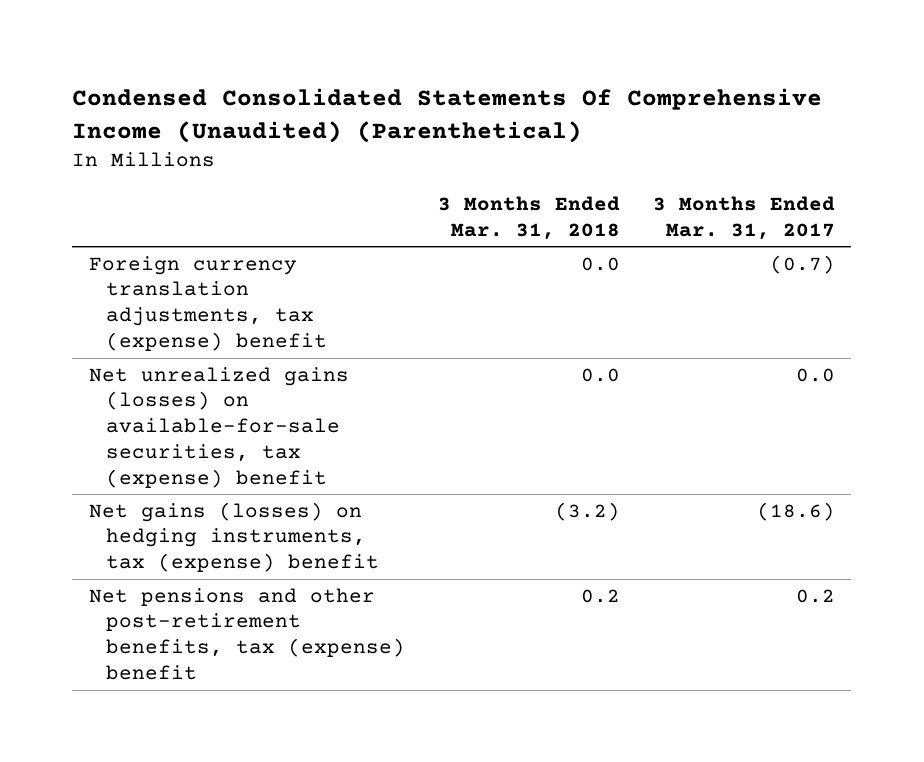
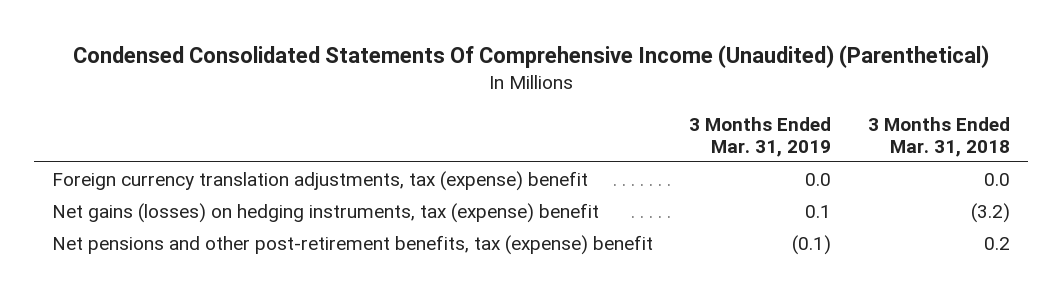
- | 3 Months Ended Mar. 31, 2018 | 3 Months Ended Mar. 31, 2017
+ | 3 Months Ended Mar. 31, 2019 | 3 Months Ended Mar. 31, 2018
- Net unrealized gains (losses) on available-for-sale securities, tax (expense) benefit | 0.0 | 0.0

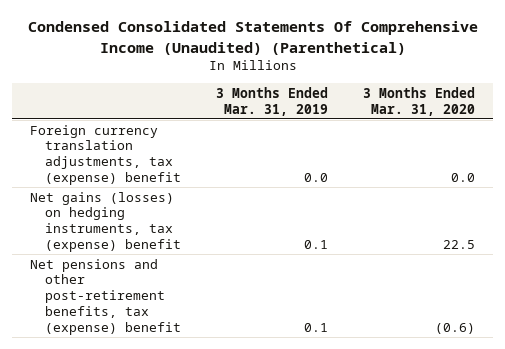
- | 3 Months Ended Mar. 31, 2019 | 3 Months Ended Mar. 31, 2018
+ | 3 Months Ended Mar. 31, 2019 | 3 Months Ended Mar. 31, 2020
- Net pensions and other post-retirement benefits, tax (expense) benefit | (0.1) | 0.2
+ Net pensions and other post-retirement benefits, tax (expense) benefit | 0.1 | (0.6)

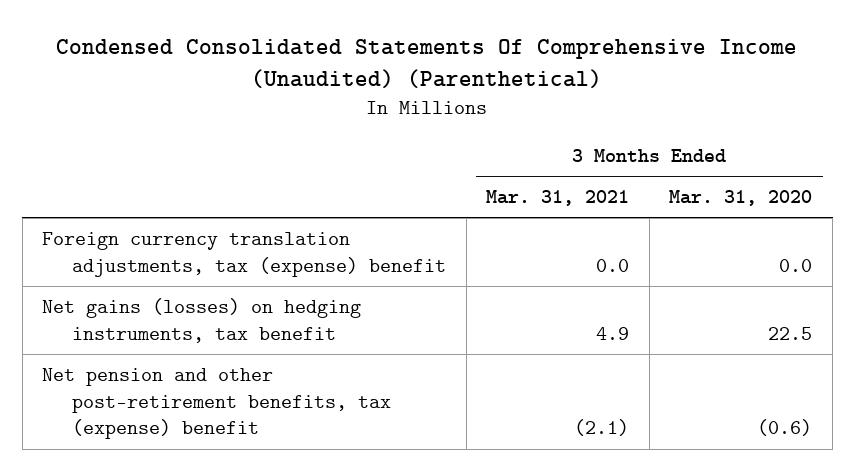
- | 3 Months Ended Mar. 31, 2019 | 3 Months Ended Mar. 31, 2020
+ | 3 Months Ended Mar. 31, 2021 | 3 Months Ended Mar. 31, 2020
- Net gains (losses) on hedging instruments, tax (expense) benefit | 0.1 | 22.5
- Net pensions and other post-retirement benefits, tax (expense) benefit | 0.1 | (0.6)
+ Net gains (losses) on hedging instruments, tax benefit | 4.9 | 22.5
+ Net pension and other post-retirement benefits, tax (expense) benefit | (2.1) | (0.6)

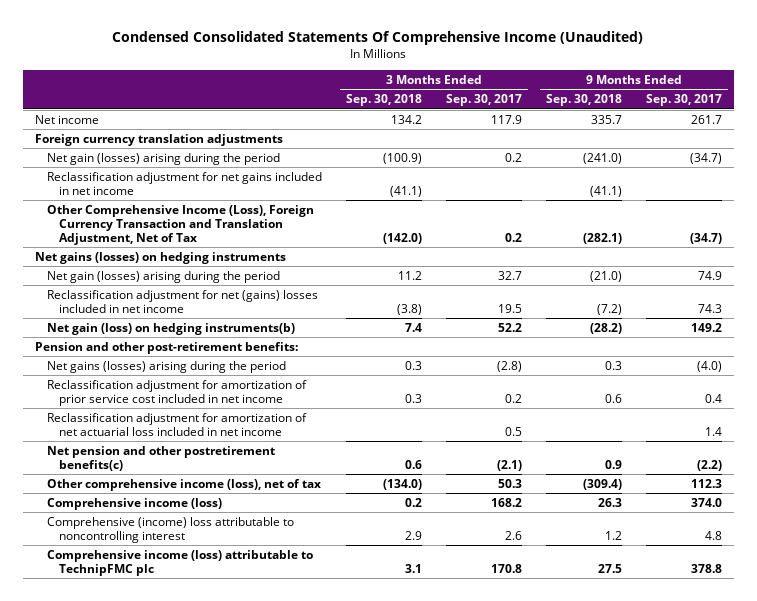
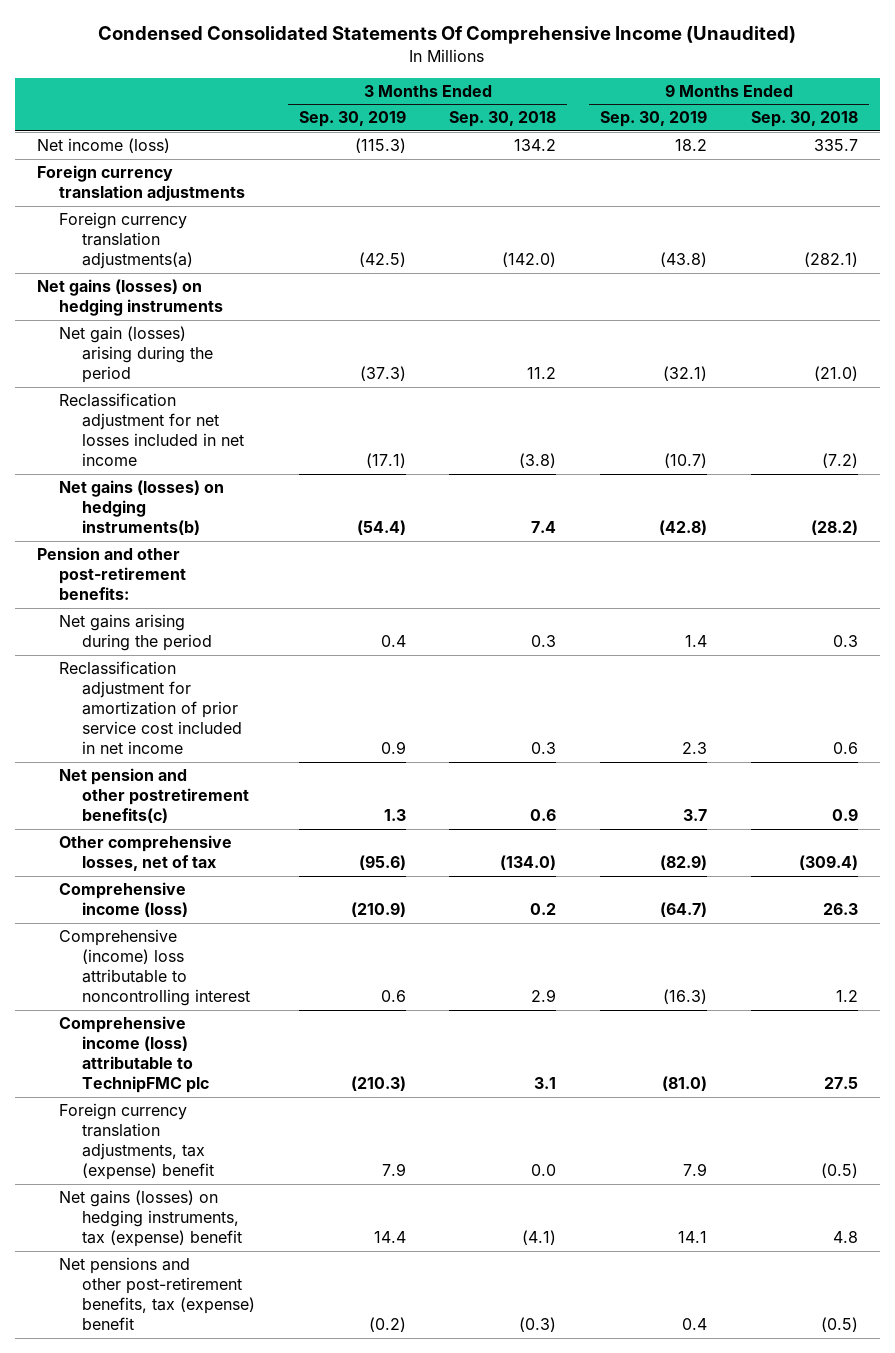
- | 3 Months Ended Sep. 30, 2018 | 3 Months Ended Sep. 30, 2017 | 9 Months Ended Sep. 30, 2018 | 9 Months Ended Sep. 30, 2017
+ | 3 Months Ended Sep. 30, 2019 | 3 Months Ended Sep. 30, 2018 | 9 Months Ended Sep. 30, 2019 | 9 Months Ended Sep. 30, 2018
- Net income | 134.2 | 117.9 | 335.7 | 261.7
+ Net income (loss) | (115.3) | 134.2 | 18.2 | 335.7
- Net gain (losses) arising during the period | (100.9) | 0.2 | (241.0) | (34.7)
- Reclassification adjustment for net gains included in net income | (41.1) | | (41.1) |
- Other Comprehensive Income (Loss), Foreign Currency Transaction and Translation Adjustment, Net of Tax | (142.0) | 0.2 | (282.1) | (34.7)
+ Foreign currency translation adjustments(a) | (42.5) | (142.0) | (43.8) | (282.1)
- Reclassification adjustment for net (gains) losses included in net income | (3.8) | 19.5 | (7.2) | 74.3
- Net gain (loss) on hedging instruments(b) | 7.4 | 52.2 | (28.2) | 149.2
+ Reclassification adjustment for net losses included in net income | (17.1) | (3.8) | (10.7) | (7.2)
+ Net gains (losses) on hedging instruments(b) | (54.4) | 7.4 | (42.8) | (28.2)
- Net gains (losses) arising during the period | 0.3 | (2.8) | 0.3 | (4.0)
+ Net gains arising during the period | 0.4 | 0.3 | 1.4 | 0.3
- Reclassification adjustment for amortization of net actuarial loss included in net income | | 0.5 | | 1.4
- Other comprehensive income (loss), net of tax | (134.0) | 50.3 | (309.4) | 112.3
+ Other comprehensive losses, net of tax | (95.6) | (134.0) | (82.9) | (309.4)
+ Foreign currency translation adjustments, tax (expense) benefit | 7.9 | 0.0 | 7.9 | (0.5)
+ Net gains (losses) on hedging instruments, tax (expense) benefit | 14.4 | (4.1) | 14.1 | 4.8
+ Net pensions and other post-retirement benefits, tax (expense) benefit | (0.2) | (0.3) | 0.4 | (0.5)

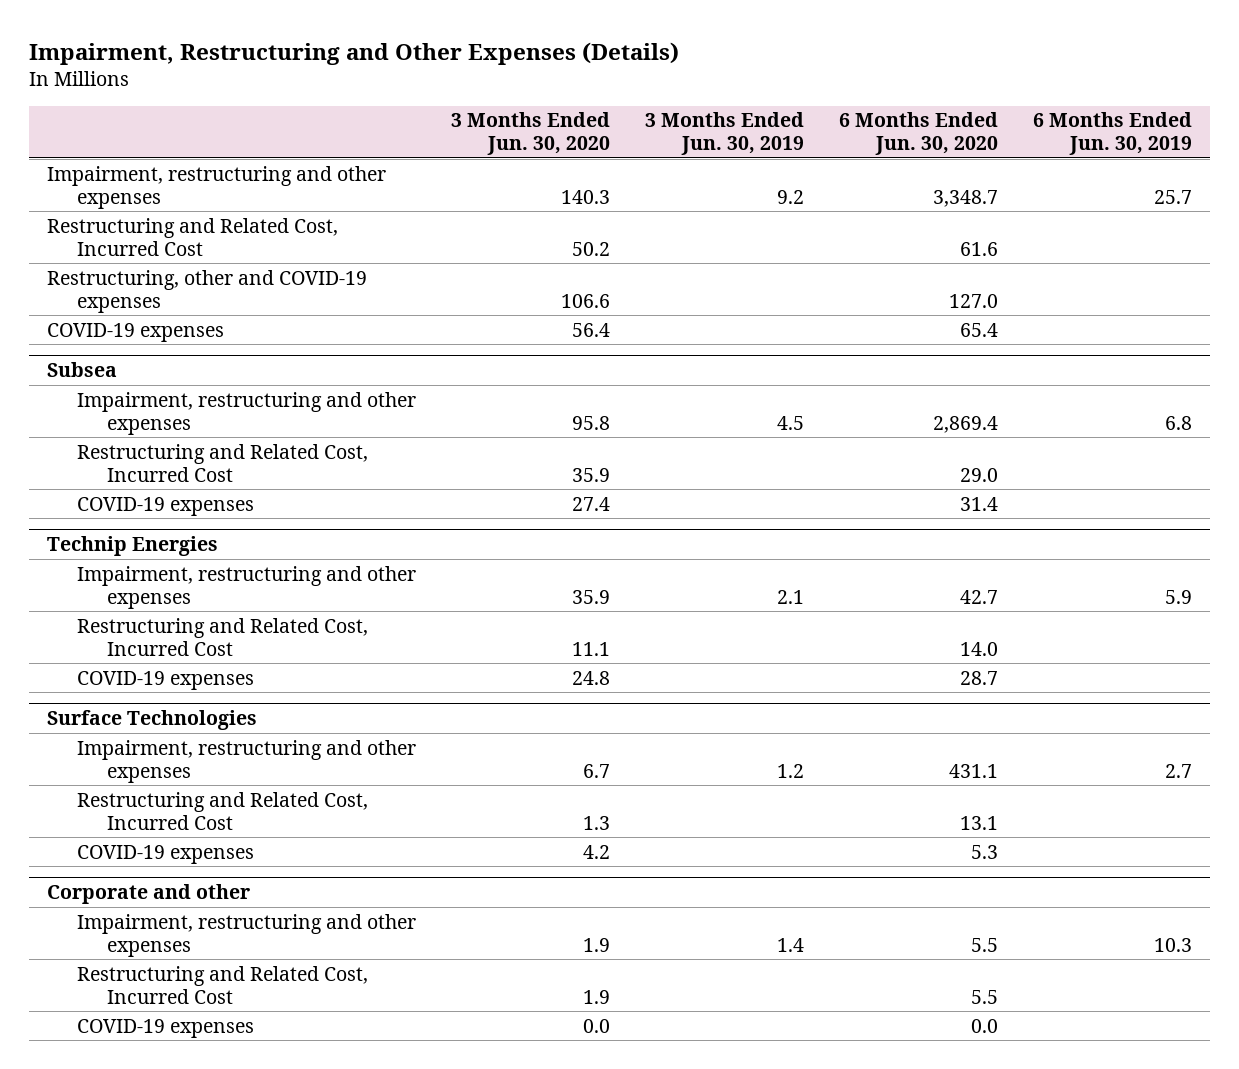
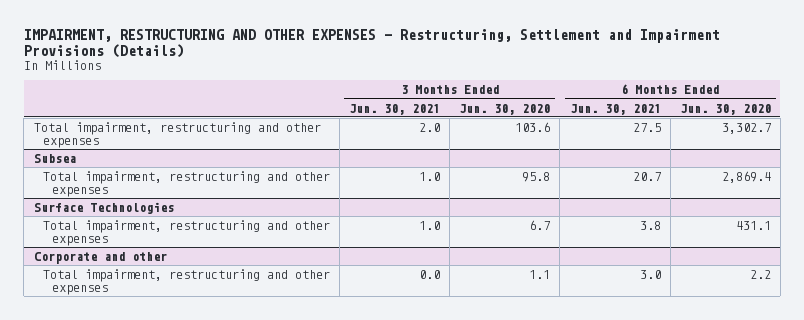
- Impairment, Restructuring and Other Expenses (Details)
+ IMPAIRMENT, RESTRUCTURING AND OTHER EXPENSES - Restructuring, Settlement and Impairment Provisions (Details)
- | 3 Months Ended Jun. 30, 2020 | 3 Months Ended Jun. 30, 2019 | 6 Months Ended Jun. 30, 2020 | 6 Months Ended Jun. 30, 2019
+ | 3 Months Ended Jun. 30, 2021 | 3 Months Ended Jun. 30, 2020 | 6 Months Ended Jun. 30, 2021 | 6 Months Ended Jun. 30, 2020
- Impairment, restructuring and other expenses | 140.3 | 9.2 | 3,348.7 | 25.7
- Restructuring and Related Cost, Incurred Cost | 50.2 | | 61.6 |
- Restructuring, other and COVID-19 expenses | 106.6 | | 127.0 |
- COVID-19 expenses | 56.4 | | 65.4 |
+ Total impairment, restructuring and other expenses | 2.0 | 103.6 | 27.5 | 3,302.7
@ Subsea
- Impairment, restructuring and other expenses | 95.8 | 4.5 | 2,869.4 | 6.8
- Restructuring and Related Cost, Incurred Cost | 35.9 | | 29.0 |
- COVID-19 expenses | 27.4 | | 31.4 |
- Technip Energies
- Impairment, restructuring and other expenses | 35.9 | 2.1 | 42.7 | 5.9
- Restructuring and Related Cost, Incurred Cost | 11.1 | | 14.0 |
- COVID-19 expenses | 24.8 | | 28.7 |
@ Subsea
+ Total impairment, restructuring and other expenses | 1.0 | 95.8 | 20.7 | 2,869.4
@ Surface Technologies
- Impairment, restructuring and other expenses | 6.7 | 1.2 | 431.1 | 2.7
- Restructuring and Related Cost, Incurred Cost | 1.3 | | 13.1 |
- COVID-19 expenses | 4.2 | | 5.3 |
+ Total impairment, restructuring and other expenses | 1.0 | 6.7 | 3.8 | 431.1
@ Corporate and other
- Impairment, restructuring and other expenses | 1.9 | 1.4 | 5.5 | 10.3
- Restructuring and Related Cost, Incurred Cost | 1.9 | | 5.5 |
- COVID-19 expenses | 0.0 | | 0.0 |
+ Total impairment, restructuring and other expenses | 0.0 | 1.1 | 3.0 | 2.2

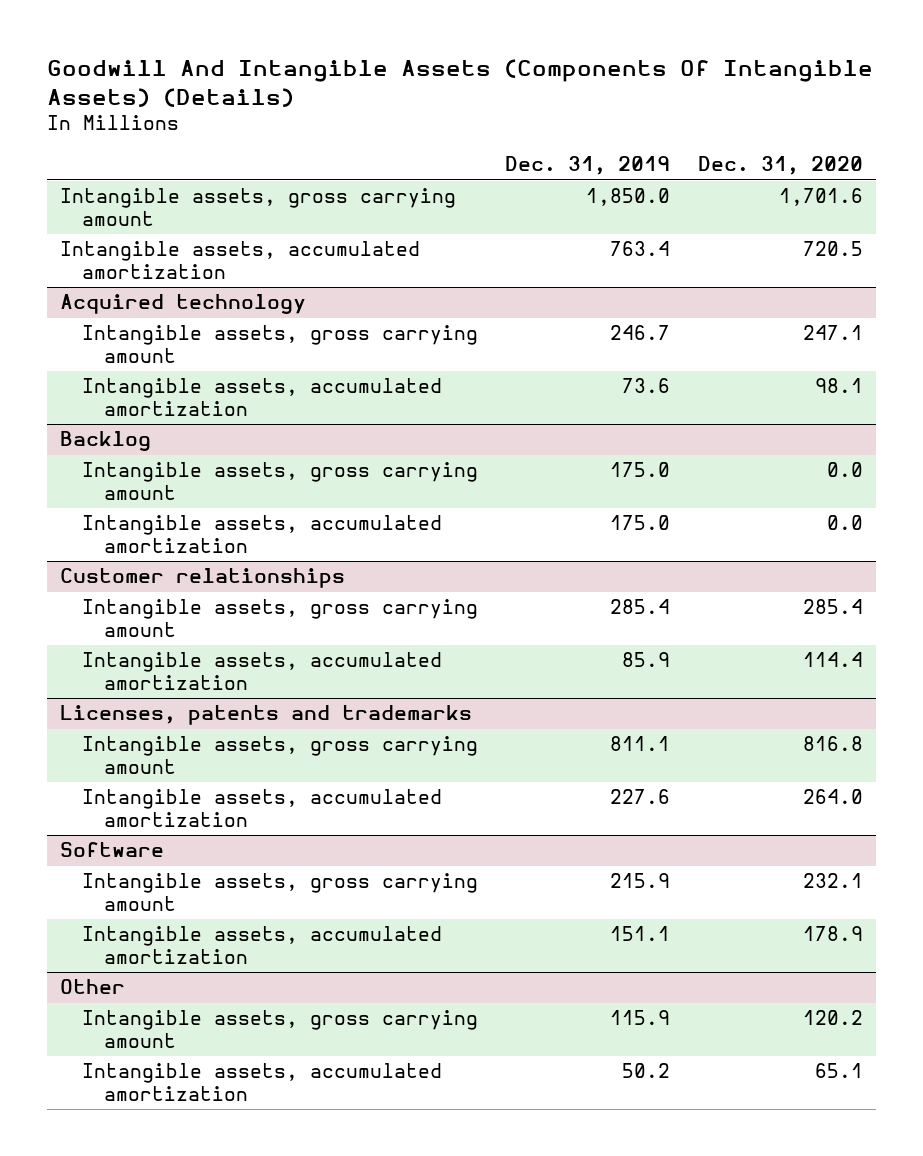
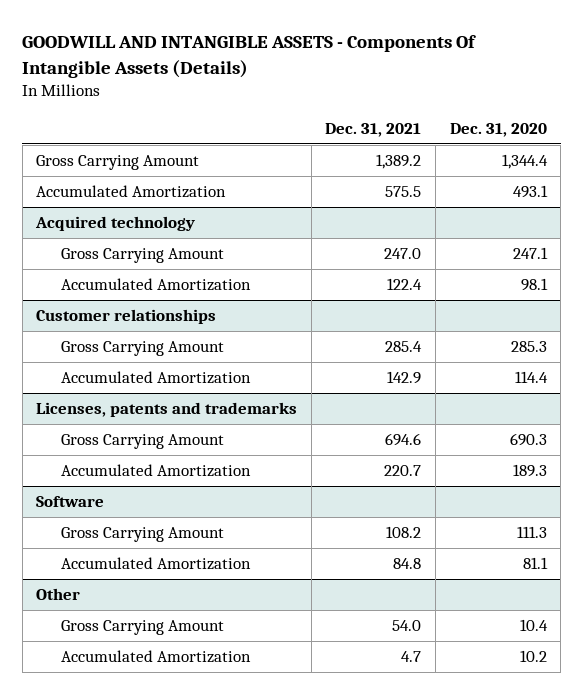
- Goodwill And Intangible Assets (Components Of Intangible Assets) (Details)
+ GOODWILL AND INTANGIBLE ASSETS - Components Of Intangible Assets (Details)
- | Dec. 31, 2019 | Dec. 31, 2020
+ | Dec. 31, 2021 | Dec. 31, 2020
- Intangible assets, gross carrying amount | 1,850.0 | 1,701.6
- Intangible assets, accumulated amortization | 763.4 | 720.5
+ Gross Carrying Amount | 1,389.2 | 1,344.4
+ Accumulated Amortization | 575.5 | 493.1
@ Acquired technology
- Intangible assets, gross carrying amount | 246.7 | 247.1
- Intangible assets, accumulated amortization | 73.6 | 98.1
- Backlog
- Intangible assets, gross carrying amount | 175.0 | 0.0
- Intangible assets, accumulated amortization | 175.0 | 0.0
@ Acquired technology
+ Gross Carrying Amount | 247.0 | 247.1
+ Accumulated Amortization | 122.4 | 98.1
@ Customer relationships
- Intangible assets, gross carrying amount | 285.4 | 285.4
- Intangible assets, accumulated amortization | 85.9 | 114.4
+ Gross Carrying Amount | 285.4 | 285.3
+ Accumulated Amortization | 142.9 | 114.4
@ Licenses, patents and trademarks
- Intangible assets, gross carrying amount | 811.1 | 816.8
- Intangible assets, accumulated amortization | 227.6 | 264.0
+ Gross Carrying Amount | 694.6 | 690.3
+ Accumulated Amortization | 220.7 | 189.3
@ Software
- Intangible assets, gross carrying amount | 215.9 | 232.1
- Intangible assets, accumulated amortization | 151.1 | 178.9
+ Gross Carrying Amount | 108.2 | 111.3
+ Accumulated Amortization | 84.8 | 81.1
@ Other
- Intangible assets, gross carrying amount | 115.9 | 120.2
- Intangible assets, accumulated amortization | 50.2 | 65.1
+ Gross Carrying Amount | 54.0 | 10.4
+ Accumulated Amortization | 4.7 | 10.2

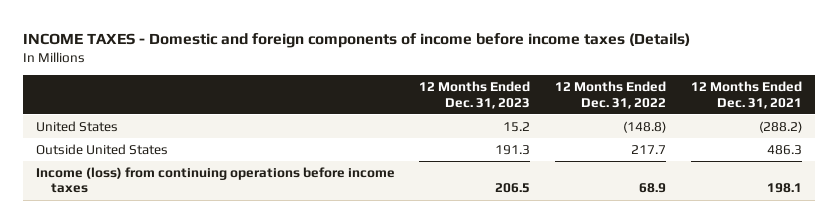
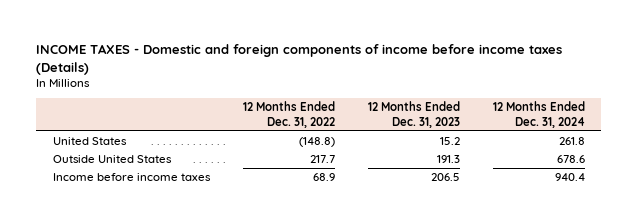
- | 12 Months Ended Dec. 31, 2023 | 12 Months Ended Dec. 31, 2022 | 12 Months Ended Dec. 31, 2021
+ | 12 Months Ended Dec. 31, 2022 | 12 Months Ended Dec. 31, 2023 | 12 Months Ended Dec. 31, 2024
- Income (loss) from continuing operations before income taxes | 206.5 | 68.9 | 198.1
+ Income before income taxes | 68.9 | 206.5 | 940.4

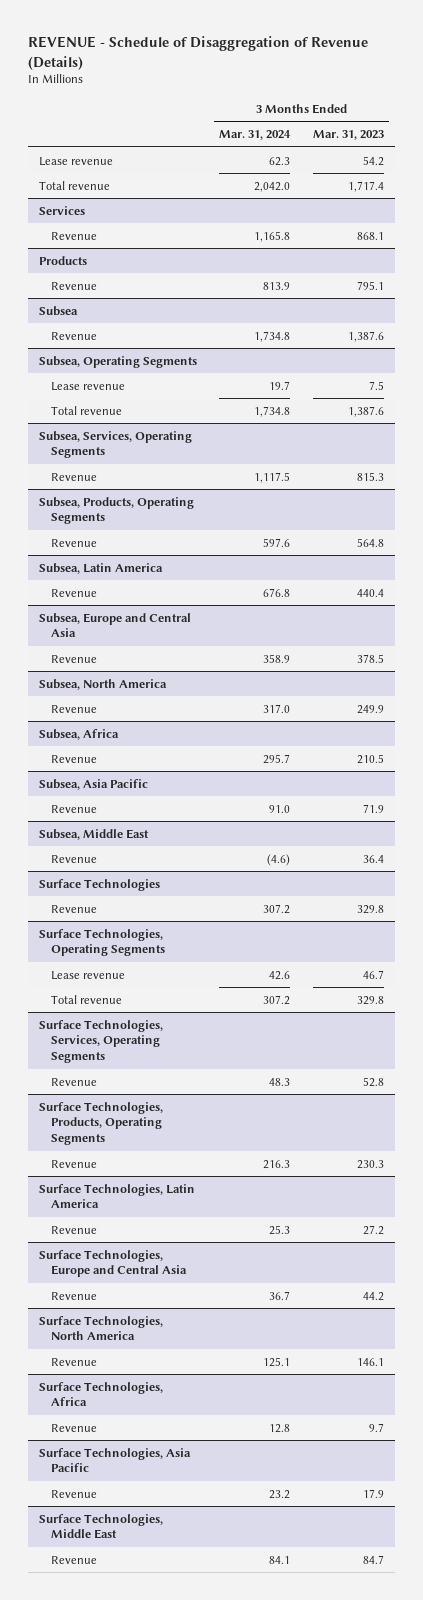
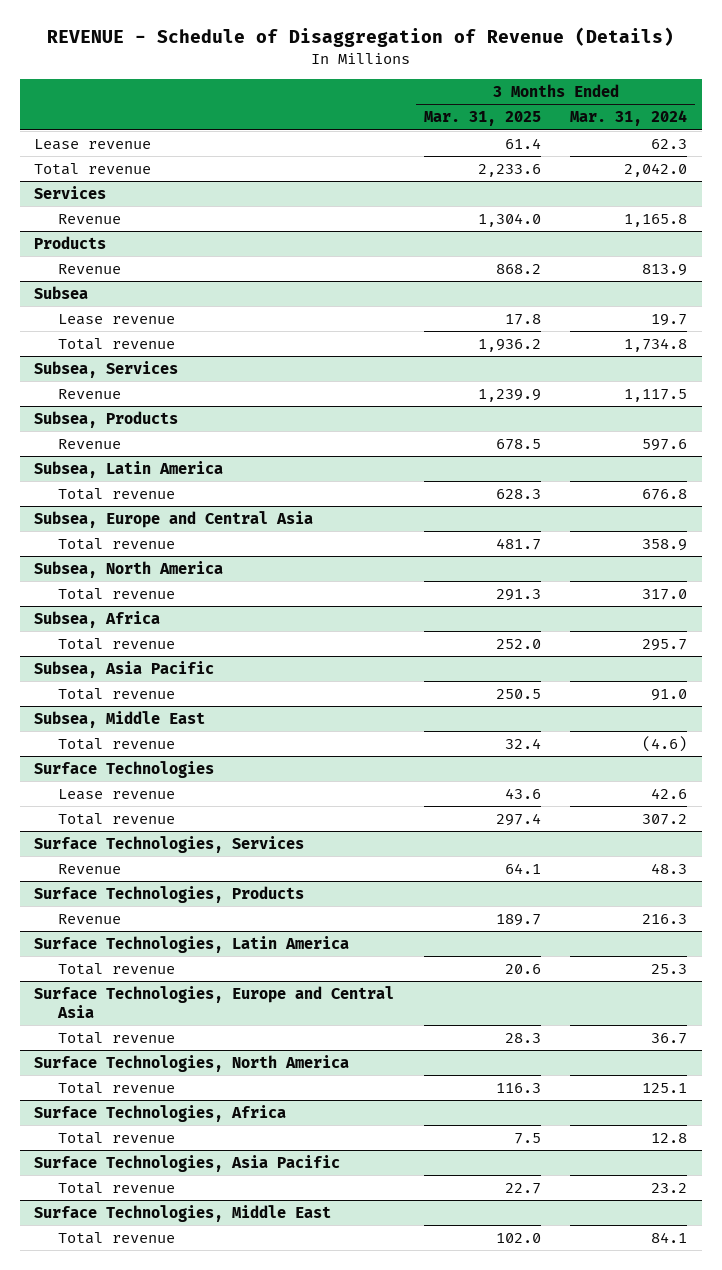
- | 3 Months Ended Mar. 31, 2024 | 3 Months Ended Mar. 31, 2023
+ | 3 Months Ended Mar. 31, 2025 | 3 Months Ended Mar. 31, 2024
@ Subsea
- Revenue | 1,734.8 | 1,387.6
- Subsea, Operating Segments
- Subsea, Services, Operating Segments
+ Subsea, Services
- Subsea, Products, Operating Segments
+ Subsea, Products
@ Subsea, Latin America
- Revenue | 676.8 | 440.4
+ Total revenue | 628.3 | 676.8
@ Subsea, Europe and Central Asia
- Revenue | 358.9 | 378.5
+ Total revenue | 481.7 | 358.9
@ Subsea, North America
- Revenue | 317.0 | 249.9
+ Total revenue | 291.3 | 317.0
@ Subsea, Africa
- Revenue | 295.7 | 210.5
+ Total revenue | 252.0 | 295.7
@ Subsea, Asia Pacific
- Revenue | 91.0 | 71.9
+ Total revenue | 250.5 | 91.0
@ Subsea, Middle East
- Revenue | (4.6) | 36.4
+ Total revenue | 32.4 | (4.6)
@ Surface Technologies
- Revenue | 307.2 | 329.8
- Surface Technologies, Operating Segments
- Surface Technologies, Services, Operating Segments
+ Surface Technologies, Services
- Surface Technologies, Products, Operating Segments
+ Surface Technologies, Products
@ Surface Technologies, Latin America
- Revenue | 25.3 | 27.2
+ Total revenue | 20.6 | 25.3
@ Surface Technologies, Europe and Central Asia
- Revenue | 36.7 | 44.2
+ Total revenue | 28.3 | 36.7
@ Surface Technologies, North America
- Revenue | 125.1 | 146.1
+ Total revenue | 116.3 | 125.1
@ Surface Technologies, Africa
- Revenue | 12.8 | 9.7
+ Total revenue | 7.5 | 12.8
@ Surface Technologies, Asia Pacific
- Revenue | 23.2 | 17.9
+ Total revenue | 22.7 | 23.2
@ Surface Technologies, Middle East
- Revenue | 84.1 | 84.7
+ Total revenue | 102.0 | 84.1

